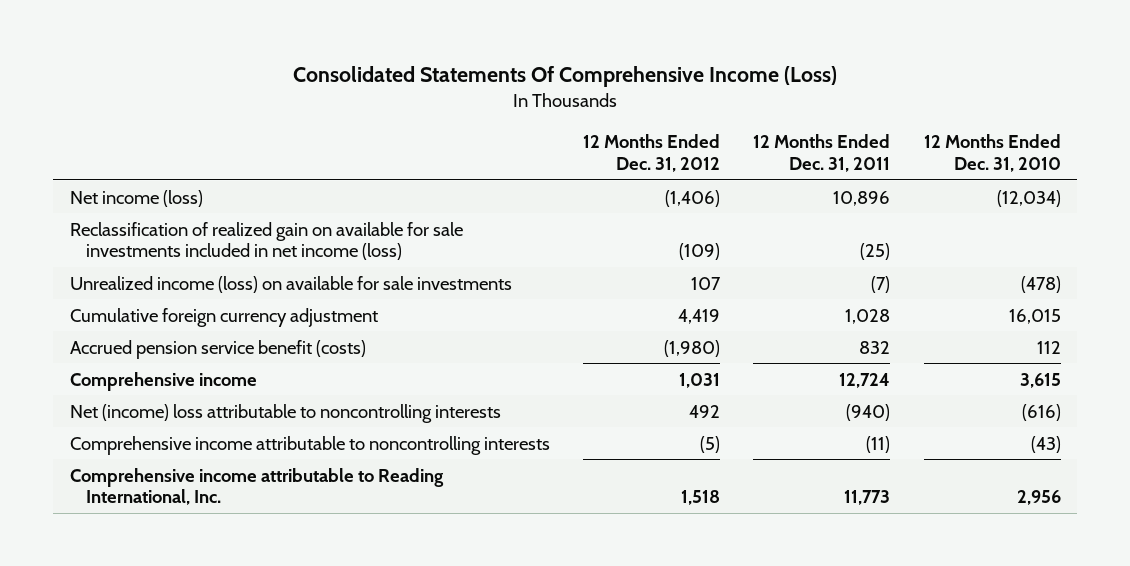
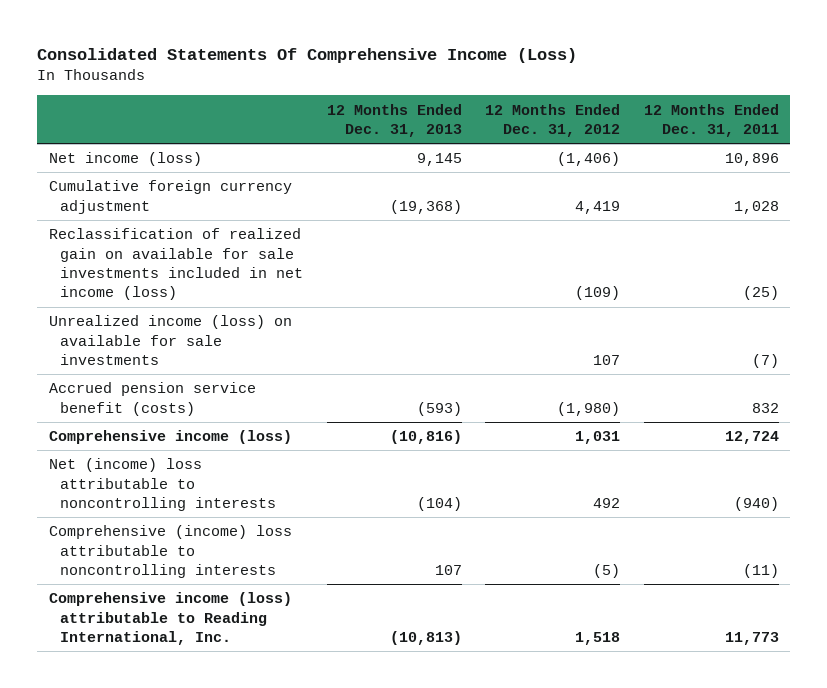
- | 12 Months Ended Dec. 31, 2012 | 12 Months Ended Dec. 31, 2011 | 12 Months Ended Dec. 31, 2010
+ | 12 Months Ended Dec. 31, 2013 | 12 Months Ended Dec. 31, 2012 | 12 Months Ended Dec. 31, 2011
moved up: Cumulative foreign currency adjustment | (19,368) | 4,419 | 1,028
- Comprehensive income | 1,031 | 12,724 | 3,615
+ Comprehensive income (loss) | (10,816) | 1,031 | 12,724
- Comprehensive income attributable to noncontrolling interests | (5) | (11) | (43)
- Comprehensive income attributable to Reading International, Inc. | 1,518 | 11,773 | 2,956
+ Comprehensive (income) loss attributable to noncontrolling interests | 107 | (5) | (11)
+ Comprehensive income (loss) attributable to Reading International, Inc. | (10,813) | 1,518 | 11,773

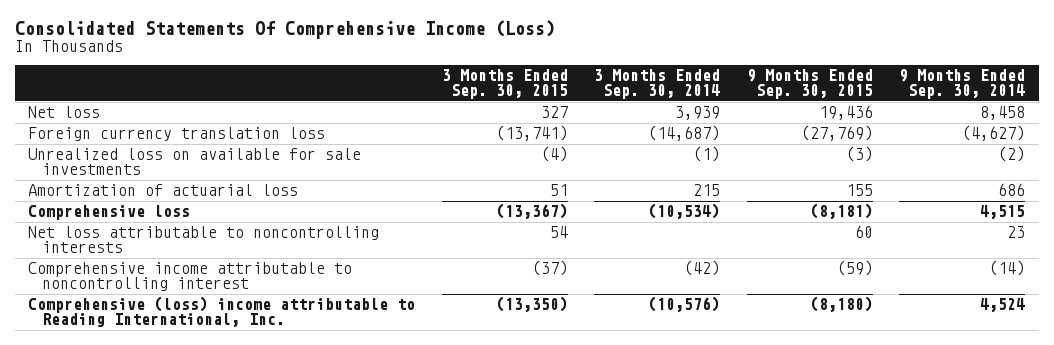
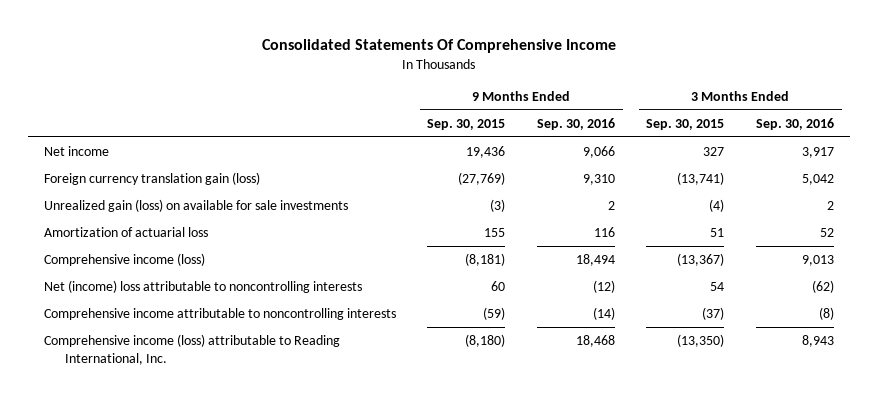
- Consolidated Statements Of Comprehensive Income (Loss)
+ Consolidated Statements Of Comprehensive Income
- | 3 Months Ended Sep. 30, 2015 | 3 Months Ended Sep. 30, 2014 | 9 Months Ended Sep. 30, 2015 | 9 Months Ended Sep. 30, 2014
+ | 9 Months Ended Sep. 30, 2015 | 9 Months Ended Sep. 30, 2016 | 3 Months Ended Sep. 30, 2015 | 3 Months Ended Sep. 30, 2016
- Net loss | 327 | 3,939 | 19,436 | 8,458
- Foreign currency translation loss | (13,741) | (14,687) | (27,769) | (4,627)
- Unrealized loss on available for sale investments | (4) | (1) | (3) | (2)
+ Net income | 19,436 | 9,066 | 327 | 3,917
+ Foreign currency translation gain (loss) | (27,769) | 9,310 | (13,741) | 5,042
+ Unrealized gain (loss) on available for sale investments | (3) | 2 | (4) | 2
- Comprehensive loss | (13,367) | (10,534) | (8,181) | 4,515
- Net loss attributable to noncontrolling interests | 54 | | 60 | 23
- Comprehensive income attributable to noncontrolling interest | (37) | (42) | (59) | (14)
- Comprehensive (loss) income attributable to Reading International, Inc. | (13,350) | (10,576) | (8,180) | 4,524
+ Comprehensive income (loss) | (8,181) | 18,494 | (13,367) | 9,013
+ Net (income) loss attributable to noncontrolling interests | 60 | (12) | 54 | (62)
+ Comprehensive income attributable to noncontrolling interests | (59) | (14) | (37) | (8)
+ Comprehensive income (loss) attributable to Reading International, Inc. | (8,180) | 18,468 | (13,350) | 8,943

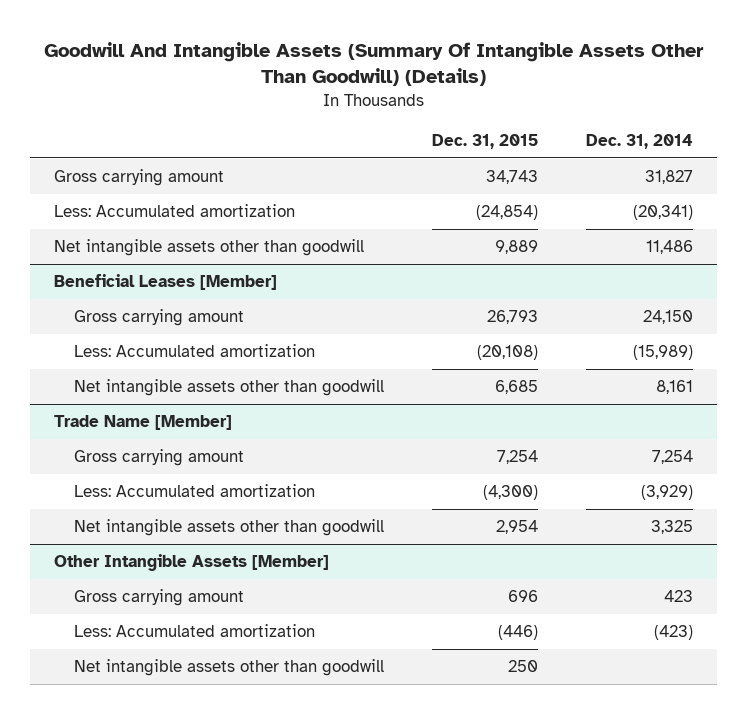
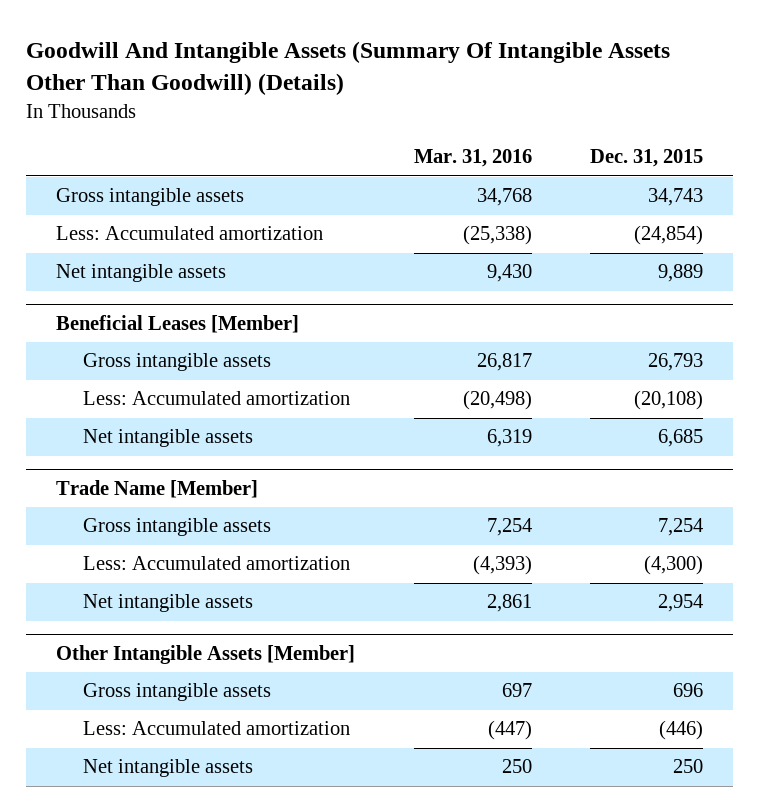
- | Dec. 31, 2015 | Dec. 31, 2014
+ | Mar. 31, 2016 | Dec. 31, 2015
- Gross carrying amount | 34,743 | 31,827
+ Gross intangible assets | 34,768 | 34,743
- Net intangible assets other than goodwill | 9,889 | 11,486
+ Net intangible assets | 9,430 | 9,889
@ Beneficial Leases [Member]
- Gross carrying amount | 26,793 | 24,150
+ Gross intangible assets | 26,817 | 26,793
- Net intangible assets other than goodwill | 6,685 | 8,161
+ Net intangible assets | 6,319 | 6,685
@ Trade Name [Member]
- Gross carrying amount | 7,254 | 7,254
+ Gross intangible assets | 7,254 | 7,254
- Net intangible assets other than goodwill | 2,954 | 3,325
+ Net intangible assets | 2,861 | 2,954
@ Other Intangible Assets [Member]
- Gross carrying amount | 696 | 423
+ Gross intangible assets | 697 | 696
- Net intangible assets other than goodwill | 250 |
+ Net intangible assets | 250 | 250

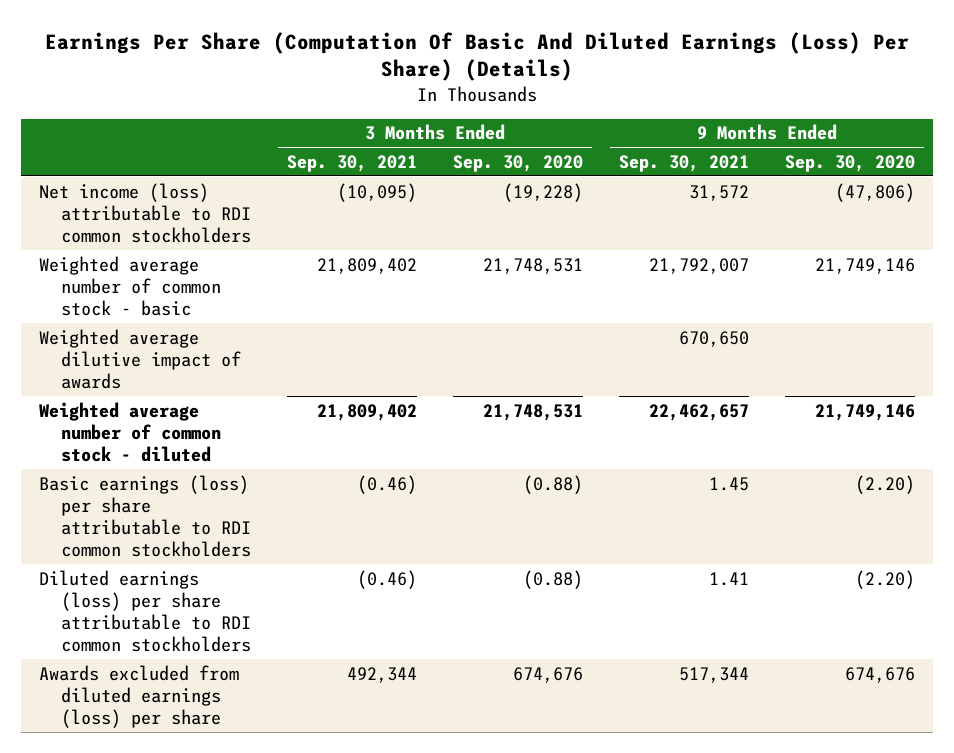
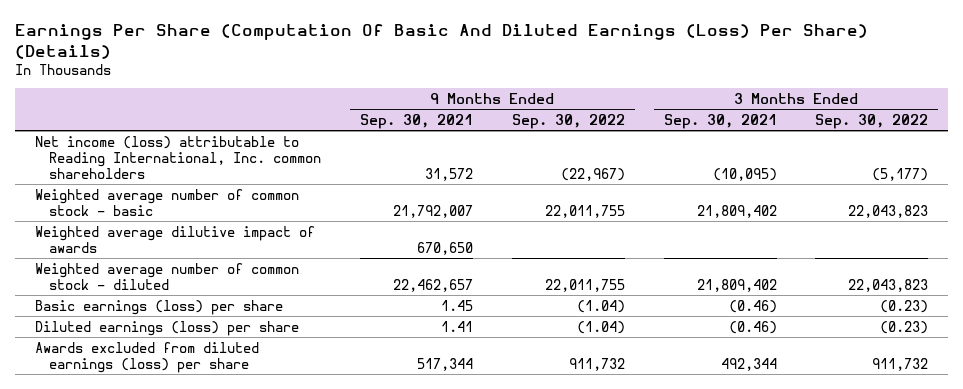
- | 3 Months Ended Sep. 30, 2021 | 3 Months Ended Sep. 30, 2020 | 9 Months Ended Sep. 30, 2021 | 9 Months Ended Sep. 30, 2020
+ | 9 Months Ended Sep. 30, 2021 | 9 Months Ended Sep. 30, 2022 | 3 Months Ended Sep. 30, 2021 | 3 Months Ended Sep. 30, 2022
- Net income (loss) attributable to RDI common stockholders | (10,095) | (19,228) | 31,572 | (47,806)
+ Net income (loss) attributable to Reading International, Inc. common shareholders | 31,572 | (22,967) | (10,095) | (5,177)
- Basic earnings (loss) per share attributable to RDI common stockholders | (0.46) | (0.88) | 1.45 | (2.20)
- Diluted earnings (loss) per share attributable to RDI common stockholders | (0.46) | (0.88) | 1.41 | (2.20)
+ Basic earnings (loss) per share | 1.45 | (1.04) | (0.46) | (0.23)
+ Diluted earnings (loss) per share | 1.41 | (1.04) | (0.46) | (0.23)

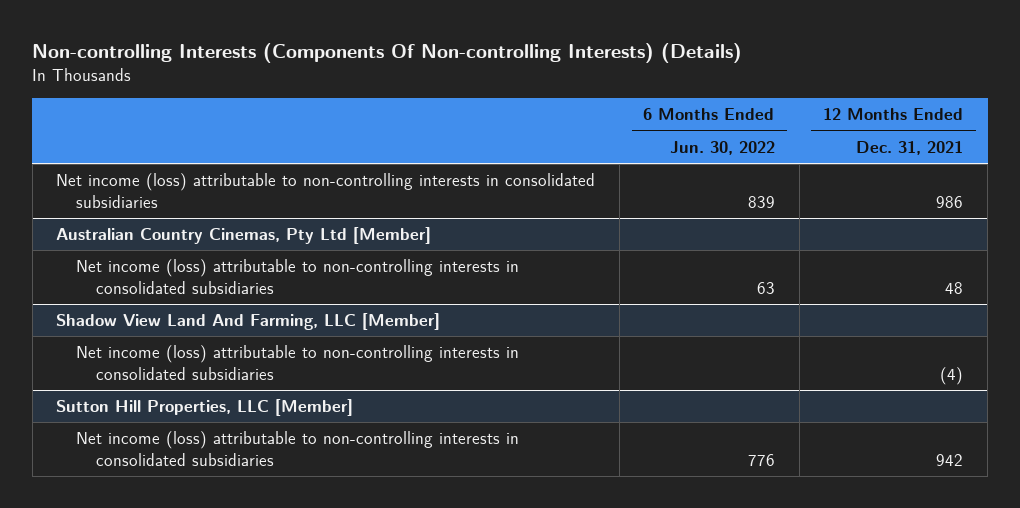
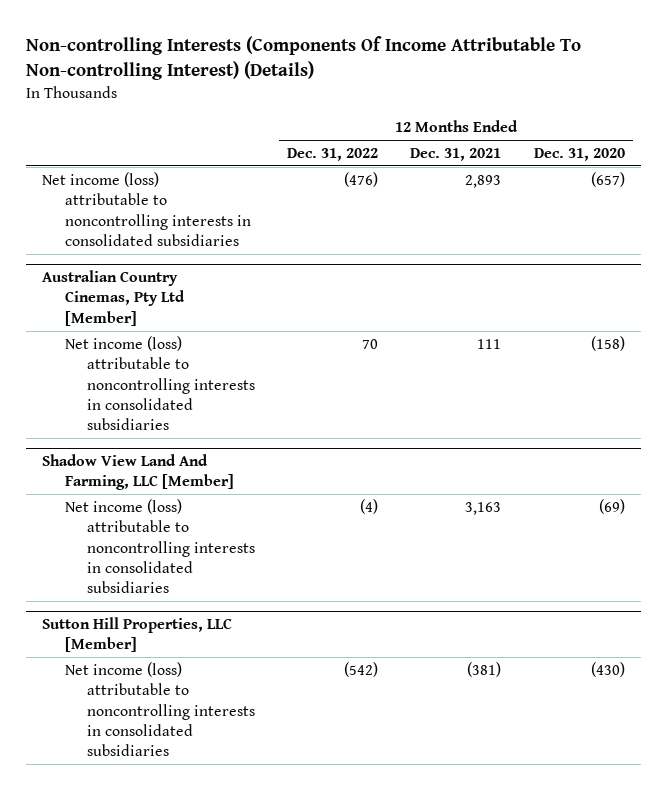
- Non-controlling Interests (Components Of Non-controlling Interests) (Details)
+ Non-controlling Interests (Components Of Income Attributable To Non-controlling Interest) (Details)
- | 6 Months Ended Jun. 30, 2022 | 12 Months Ended Dec. 31, 2021
+ | 12 Months Ended Dec. 31, 2022 | 12 Months Ended Dec. 31, 2021 | 12 Months Ended Dec. 31, 2020
- Net income (loss) attributable to non-controlling interests in consolidated subsidiaries | 839 | 986
+ Net income (loss) attributable to noncontrolling interests in consolidated subsidiaries | (476) | 2,893 | (657)
@ Australian Country Cinemas, Pty Ltd [Member]
- Net income (loss) attributable to non-controlling interests in consolidated subsidiaries | 63 | 48
+ Net income (loss) attributable to noncontrolling interests in consolidated subsidiaries | 70 | 111 | (158)
@ Shadow View Land And Farming, LLC [Member]
- Net income (loss) attributable to non-controlling interests in consolidated subsidiaries | | (4)
+ Net income (loss) attributable to noncontrolling interests in consolidated subsidiaries | (4) | 3,163 | (69)
@ Sutton Hill Properties, LLC [Member]
- Net income (loss) attributable to non-controlling interests in consolidated subsidiaries | 776 | 942
+ Net income (loss) attributable to noncontrolling interests in consolidated subsidiaries | (542) | (381) | (430)

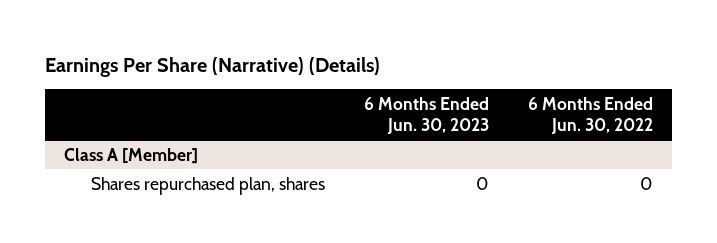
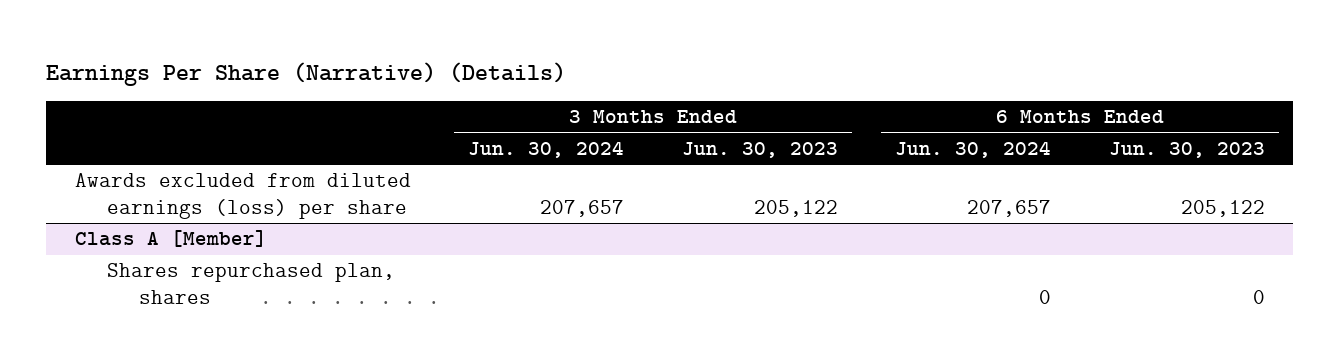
- | 6 Months Ended Jun. 30, 2023 | 6 Months Ended Jun. 30, 2022
+ | 3 Months Ended Jun. 30, 2024 | 3 Months Ended Jun. 30, 2023 | 6 Months Ended Jun. 30, 2024 | 6 Months Ended Jun. 30, 2023
+ Awards excluded from diluted earnings (loss) per share | 207,657 | 205,122 | 207,657 | 205,122

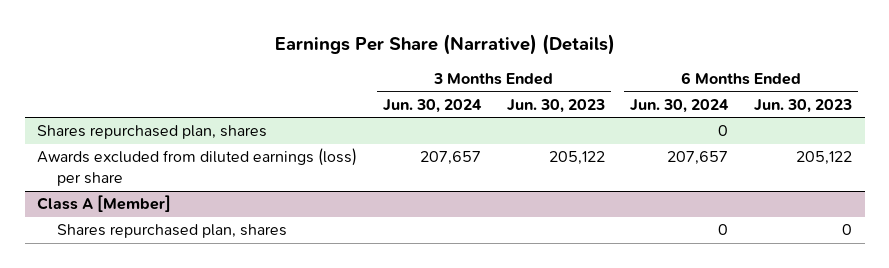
+ Shares repurchased plan, shares | | | 0 |

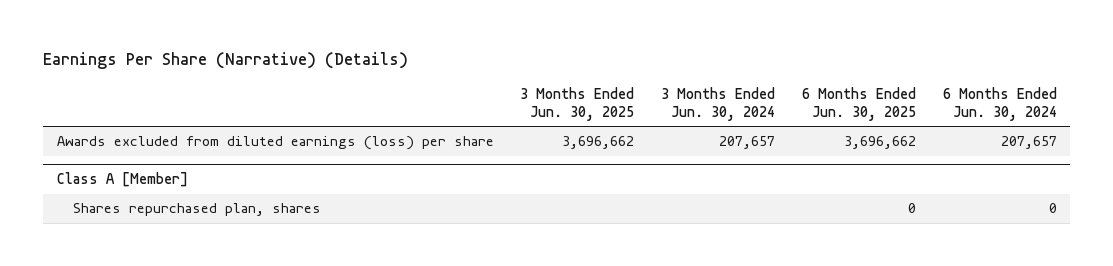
- | 3 Months Ended Jun. 30, 2024 | 3 Months Ended Jun. 30, 2023 | 6 Months Ended Jun. 30, 2024 | 6 Months Ended Jun. 30, 2023
+ | 3 Months Ended Jun. 30, 2025 | 3 Months Ended Jun. 30, 2024 | 6 Months Ended Jun. 30, 2025 | 6 Months Ended Jun. 30, 2024
- Shares repurchased plan, shares | | | 0 |

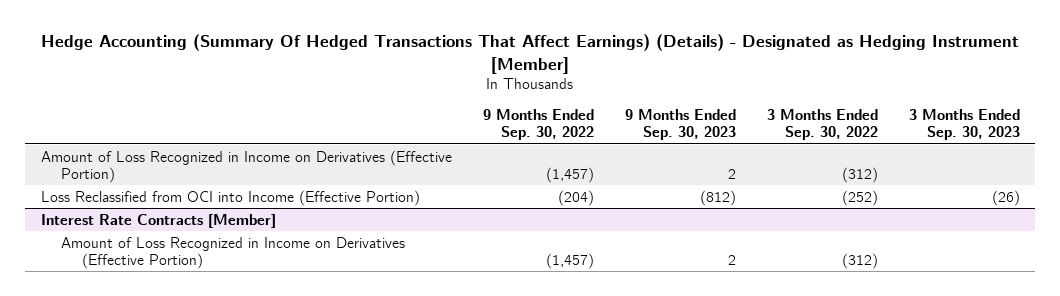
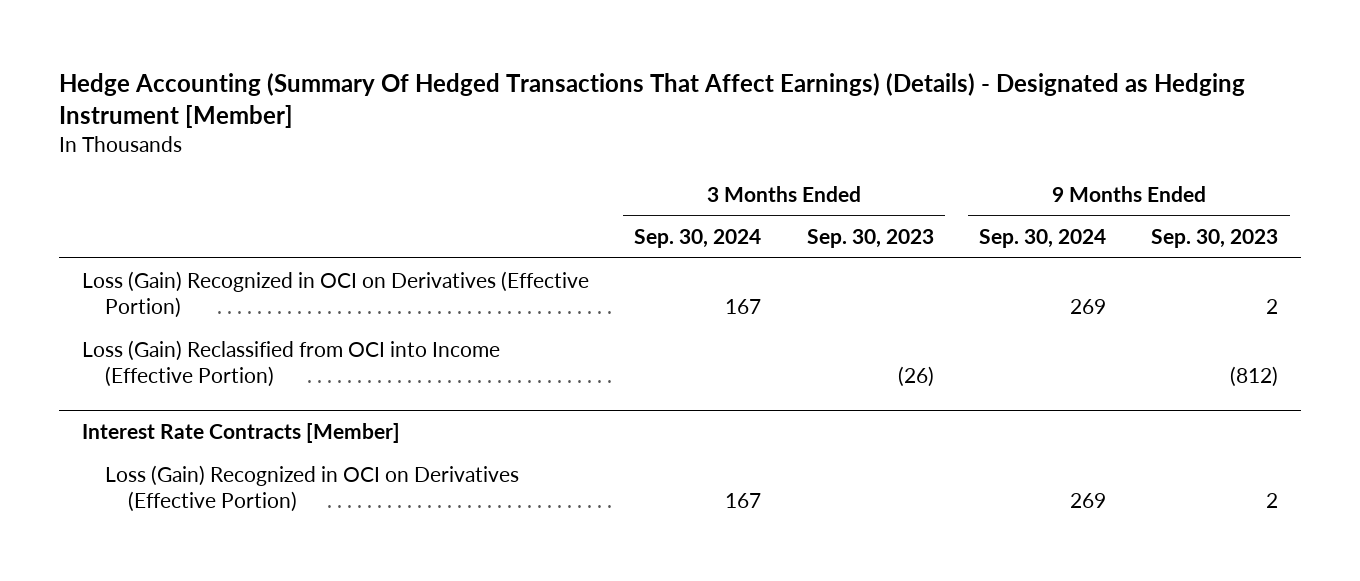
- | 9 Months Ended Sep. 30, 2022 | 9 Months Ended Sep. 30, 2023 | 3 Months Ended Sep. 30, 2022 | 3 Months Ended Sep. 30, 2023
+ | 3 Months Ended Sep. 30, 2024 | 3 Months Ended Sep. 30, 2023 | 9 Months Ended Sep. 30, 2024 | 9 Months Ended Sep. 30, 2023
- Amount of Loss Recognized in Income on Derivatives (Effective Portion) | (1,457) | 2 | (312) |
- Loss Reclassified from OCI into Income (Effective Portion) | (204) | (812) | (252) | (26)
+ Loss (Gain) Recognized in OCI on Derivatives (Effective Portion) | 167 | | 269 | 2
+ Loss (Gain) Reclassified from OCI into Income (Effective Portion) | | (26) | | (812)
@ Interest Rate Contracts [Member]
- Amount of Loss Recognized in Income on Derivatives (Effective Portion) | (1,457) | 2 | (312) |
+ Loss (Gain) Recognized in OCI on Derivatives (Effective Portion) | 167 | | 269 | 2

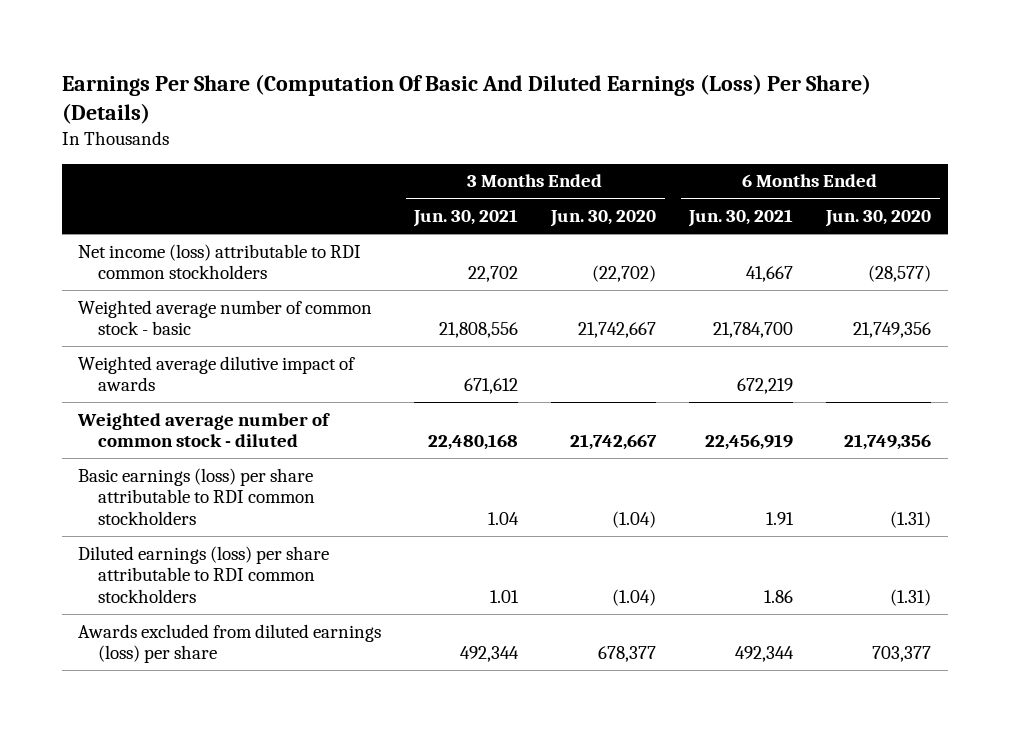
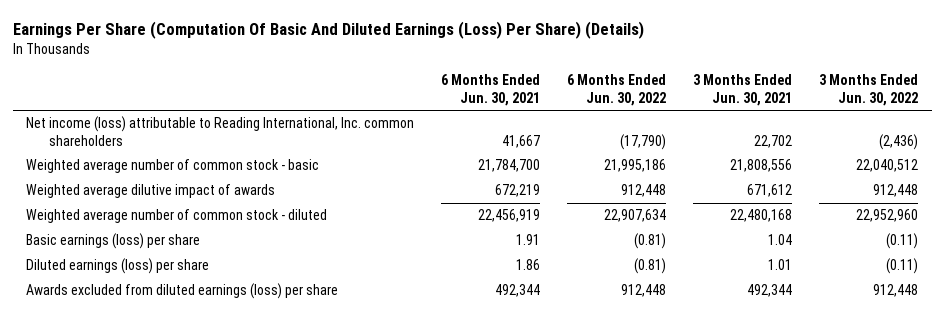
- | 3 Months Ended Jun. 30, 2021 | 3 Months Ended Jun. 30, 2020 | 6 Months Ended Jun. 30, 2021 | 6 Months Ended Jun. 30, 2020
+ | 6 Months Ended Jun. 30, 2021 | 6 Months Ended Jun. 30, 2022 | 3 Months Ended Jun. 30, 2021 | 3 Months Ended Jun. 30, 2022
- Net income (loss) attributable to RDI common stockholders | 22,702 | (22,702) | 41,667 | (28,577)
+ Net income (loss) attributable to Reading International, Inc. common shareholders | 41,667 | (17,790) | 22,702 | (2,436)
- Basic earnings (loss) per share attributable to RDI common stockholders | 1.04 | (1.04) | 1.91 | (1.31)
- Diluted earnings (loss) per share attributable to RDI common stockholders | 1.01 | (1.04) | 1.86 | (1.31)
+ Basic earnings (loss) per share | 1.91 | (0.81) | 1.04 | (0.11)
+ Diluted earnings (loss) per share | 1.86 | (0.81) | 1.01 | (0.11)

